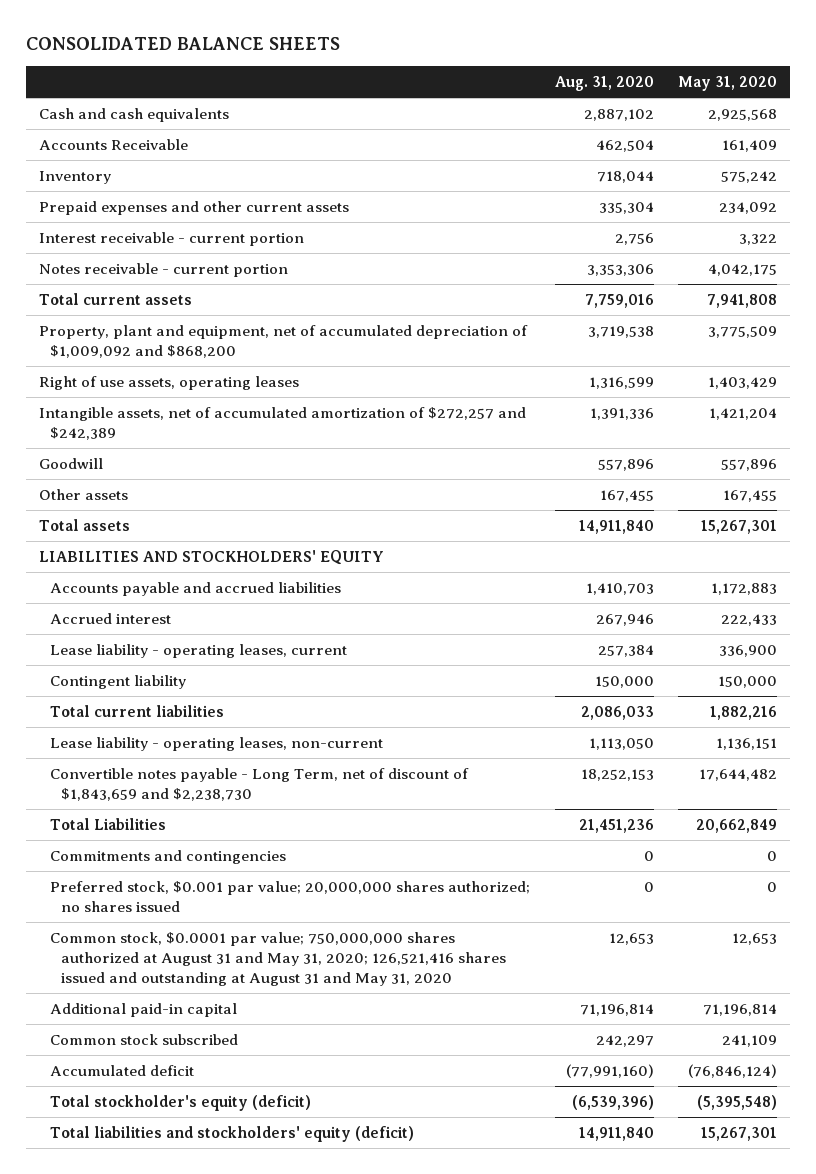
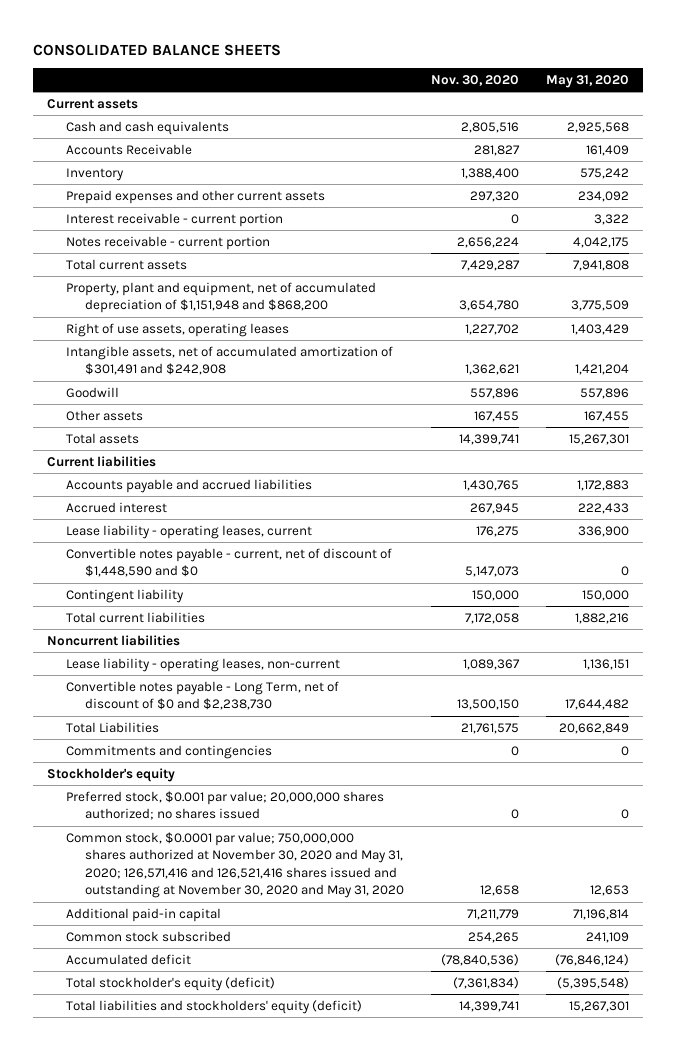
- | Aug. 31, 2020 | May 31, 2020
+ | Nov. 30, 2020 | May 31, 2020
+ Current assets
- Property, plant and equipment, net of accumulated depreciation of $1,009,092 and $868,200 | 3,719,538 | 3,775,509
+ Property, plant and equipment, net of accumulated depreciation of $1,151,948 and $868,200 | 3,654,780 | 3,775,509
- Intangible assets, net of accumulated amortization of $272,257 and $242,389 | 1,391,336 | 1,421,204
+ Intangible assets, net of accumulated amortization of $301,491 and $242,908 | 1,362,621 | 1,421,204
- LIABILITIES AND STOCKHOLDERS' EQUITY
+ Current liabilities
+ Convertible notes payable - current, net of discount of $1,448,590 and $0 | 5,147,073 | 0
+ Noncurrent liabilities
- Convertible notes payable - Long Term, net of discount of $1,843,659 and $2,238,730 | 18,252,153 | 17,644,482
+ Convertible notes payable - Long Term, net of discount of $0 and $2,238,730 | 13,500,150 | 17,644,482
+ Stockholder's equity
- Common stock, $0.0001 par value; 750,000,000 shares authorized at August 31 and May 31, 2020; 126,521,416 shares issued and outstanding at August 31 and May 31, 2020 | 12,653 | 12,653
+ Common stock, $0.0001 par value; 750,000,000 shares authorized at November 30, 2020 and May 31, 2020; 126,571,416 and 126,521,416 shares issued and outstanding at November 30, 2020 and May 31, 2020 | 12,658 | 12,653

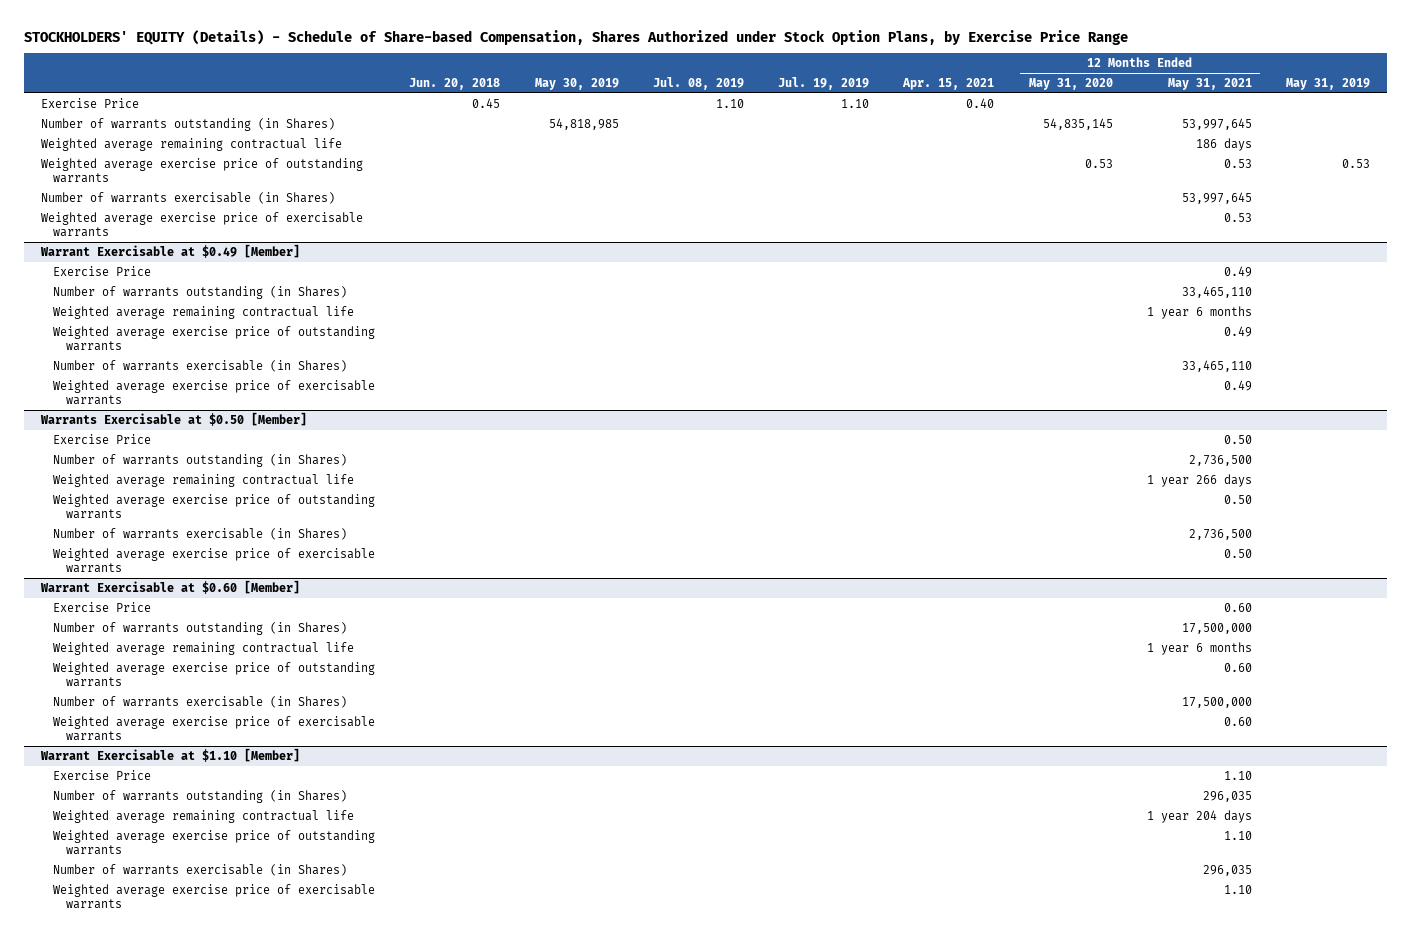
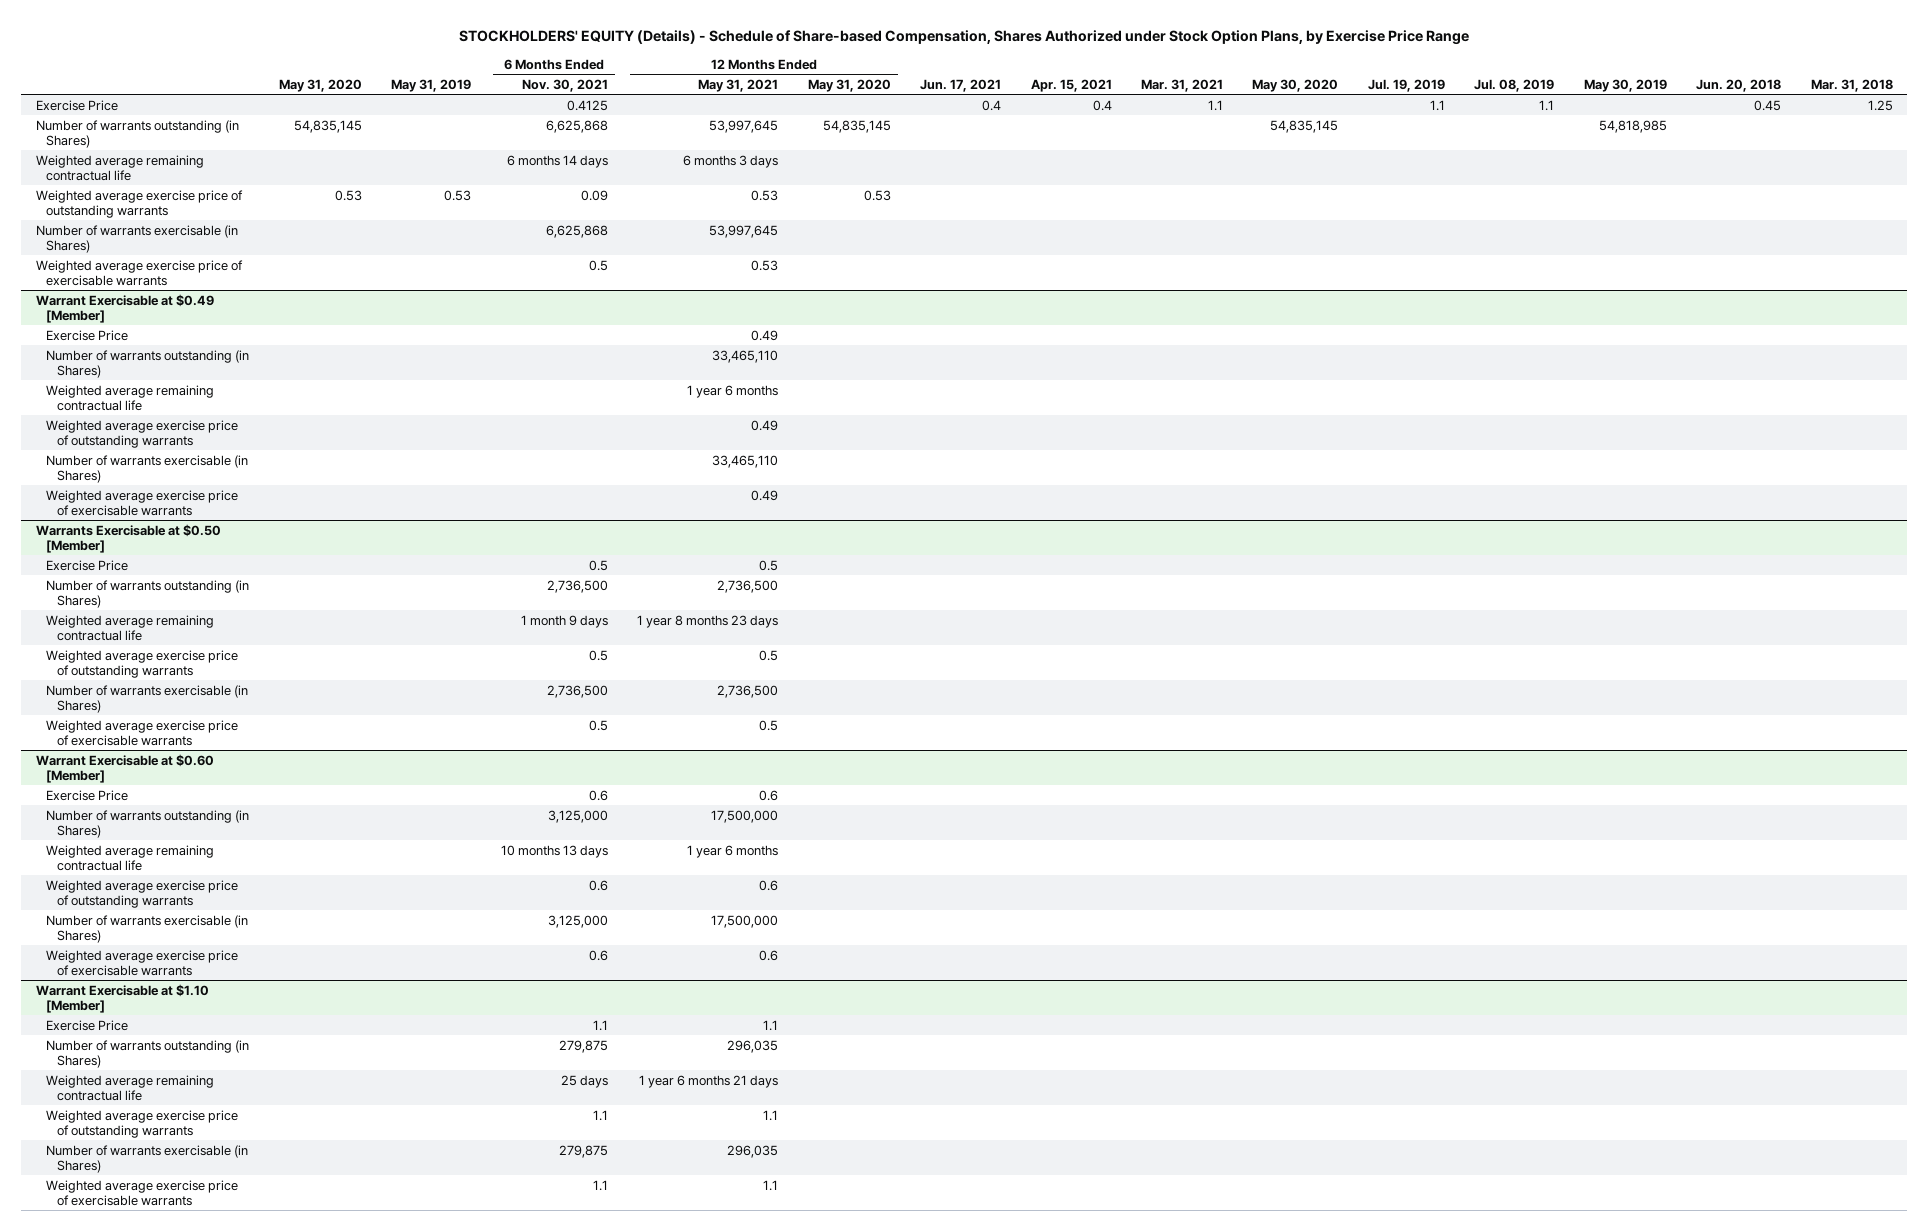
- | Jun. 20, 2018 | May 30, 2019 | Jul. 08, 2019 | Jul. 19, 2019 | Apr. 15, 2021 | 12 Months Ended May 31, 2020 | 12 Months Ended May 31, 2021 | May 31, 2019
+ | May 31, 2020 | May 31, 2019 | 6 Months Ended Nov. 30, 2021 | 12 Months Ended May 31, 2021 | 12 Months Ended May 31, 2020 | Jun. 17, 2021 | Apr. 15, 2021 | Mar. 31, 2021 | May 30, 2020 | Jul. 19, 2019 | Jul. 08, 2019 | May 30, 2019 | Jun. 20, 2018 | Mar. 31, 2018
- Exercise Price | 0.45 | | 1.10 | 1.10 | 0.40 | | |
+ Exercise Price | | | 0.4125 | | | 0.4 | 0.4 | 1.1 | | 1.1 | 1.1 | | 0.45 | 1.25
- Weighted average remaining contractual life | | | | | | | 186 days |
+ Weighted average remaining contractual life | | | 6 months 14 days | 6 months 3 days | | | | | | | | | |
@ Warrants Exercisable at $0.50 [Member]
- Exercise Price | | | | | | | 0.50 |
+ Exercise Price | | | 0.5 | 0.5 | | | | | | | | | |
- Weighted average remaining contractual life | | | | | | | 1 year 266 days |
- Weighted average exercise price of outstanding warrants | | | | | | | 0.50 |
+ Weighted average remaining contractual life | | | 1 month 9 days | 1 year 8 months 23 days | | | | | | | | | |
+ Weighted average exercise price of outstanding warrants | | | 0.5 | 0.5 | | | | | | | | | |
- Weighted average exercise price of exercisable warrants | | | | | | | 0.50 |
+ Weighted average exercise price of exercisable warrants | | | 0.5 | 0.5 | | | | | | | | | |
@ Warrant Exercisable at $0.60 [Member]
- Exercise Price | | | | | | | 0.60 |
+ Exercise Price | | | 0.6 | 0.6 | | | | | | | | | |
- Weighted average exercise price of outstanding warrants | | | | | | | 0.60 |
+ Weighted average exercise price of outstanding warrants | | | 0.6 | 0.6 | | | | | | | | | |
- Weighted average exercise price of exercisable warrants | | | | | | | 0.60 |
+ Weighted average exercise price of exercisable warrants | | | 0.6 | 0.6 | | | | | | | | | |
@ Warrant Exercisable at $1.10 [Member]
- Exercise Price | | | | | | | 1.10 |
+ Exercise Price | | | 1.1 | 1.1 | | | | | | | | | |
- Weighted average remaining contractual life | | | | | | | 1 year 204 days |
- Weighted average exercise price of outstanding warrants | | | | | | | 1.10 |
+ Weighted average remaining contractual life | | | 25 days | 1 year 6 months 21 days | | | | | | | | | |
+ Weighted average exercise price of outstanding warrants | | | 1.1 | 1.1 | | | | | | | | | |
- Weighted average exercise price of exercisable warrants | | | | | | | 1.10 |
+ Weighted average exercise price of exercisable warrants | | | 1.1 | 1.1 | | | | | | | | | |

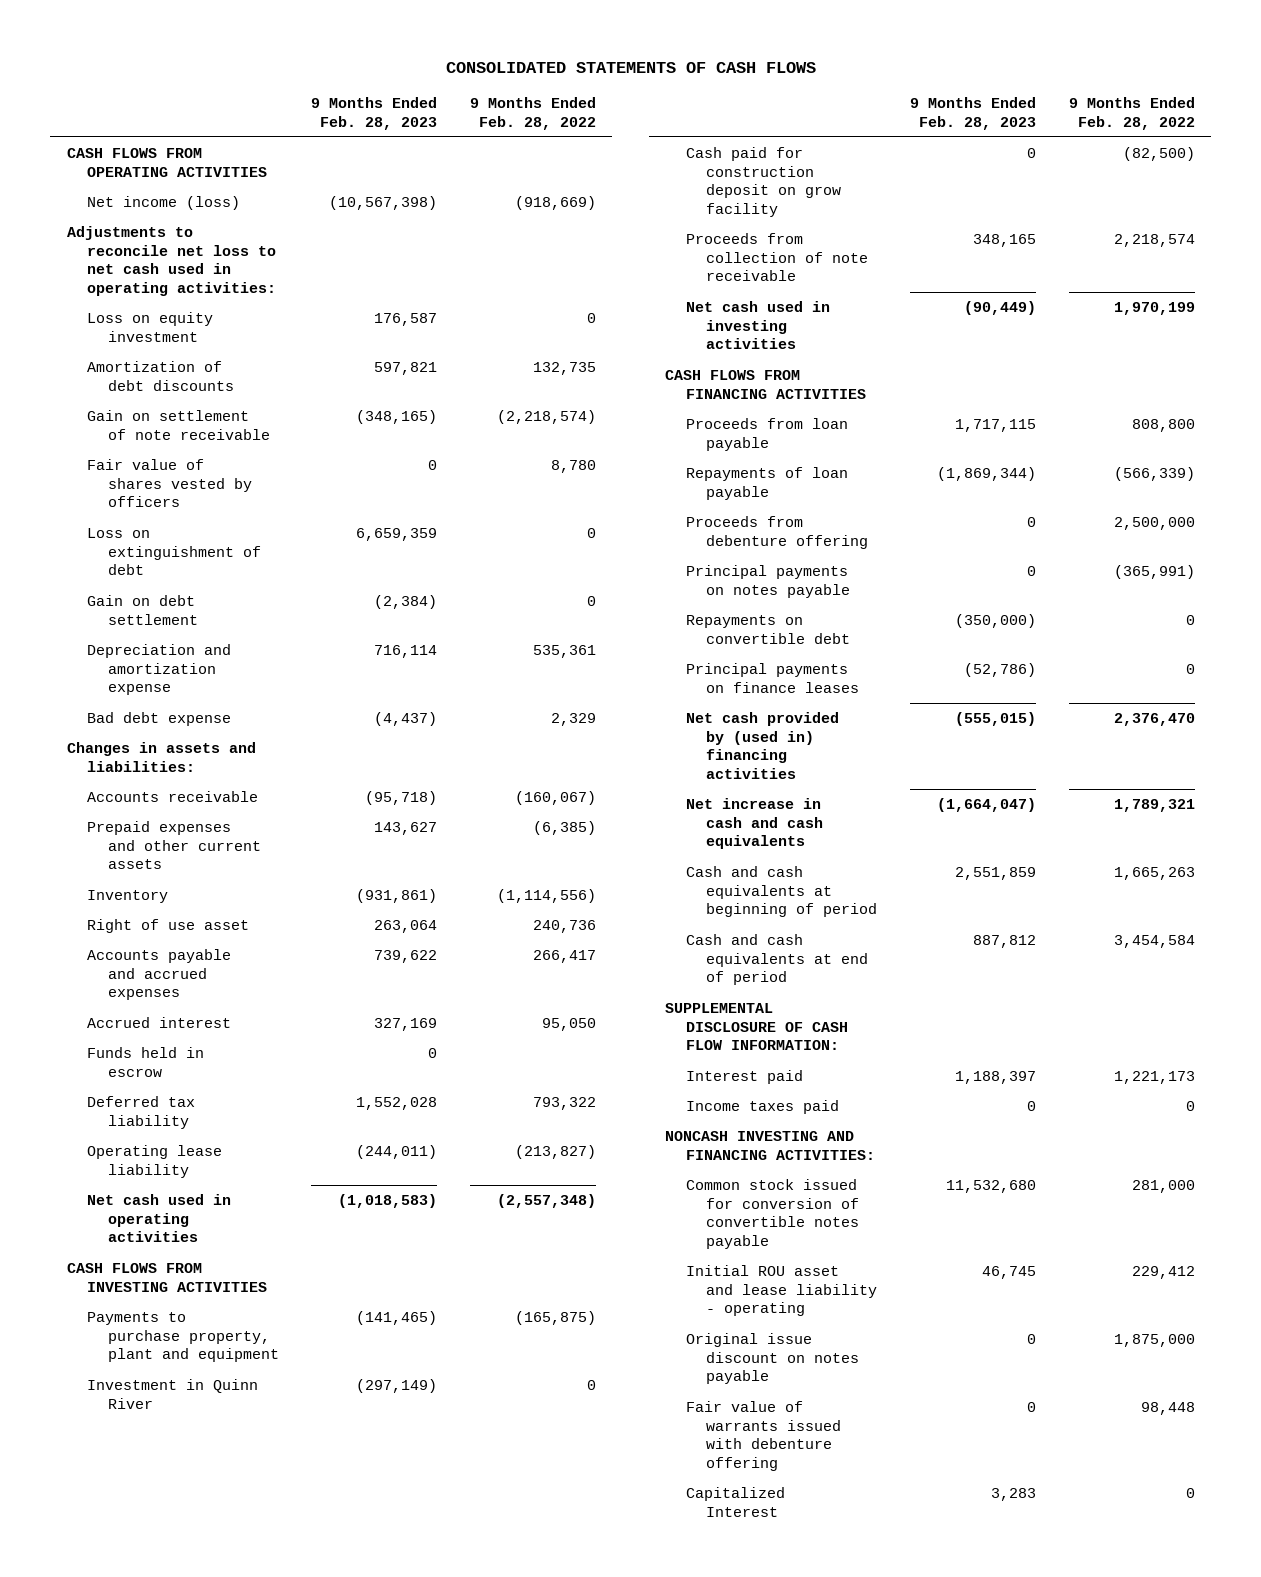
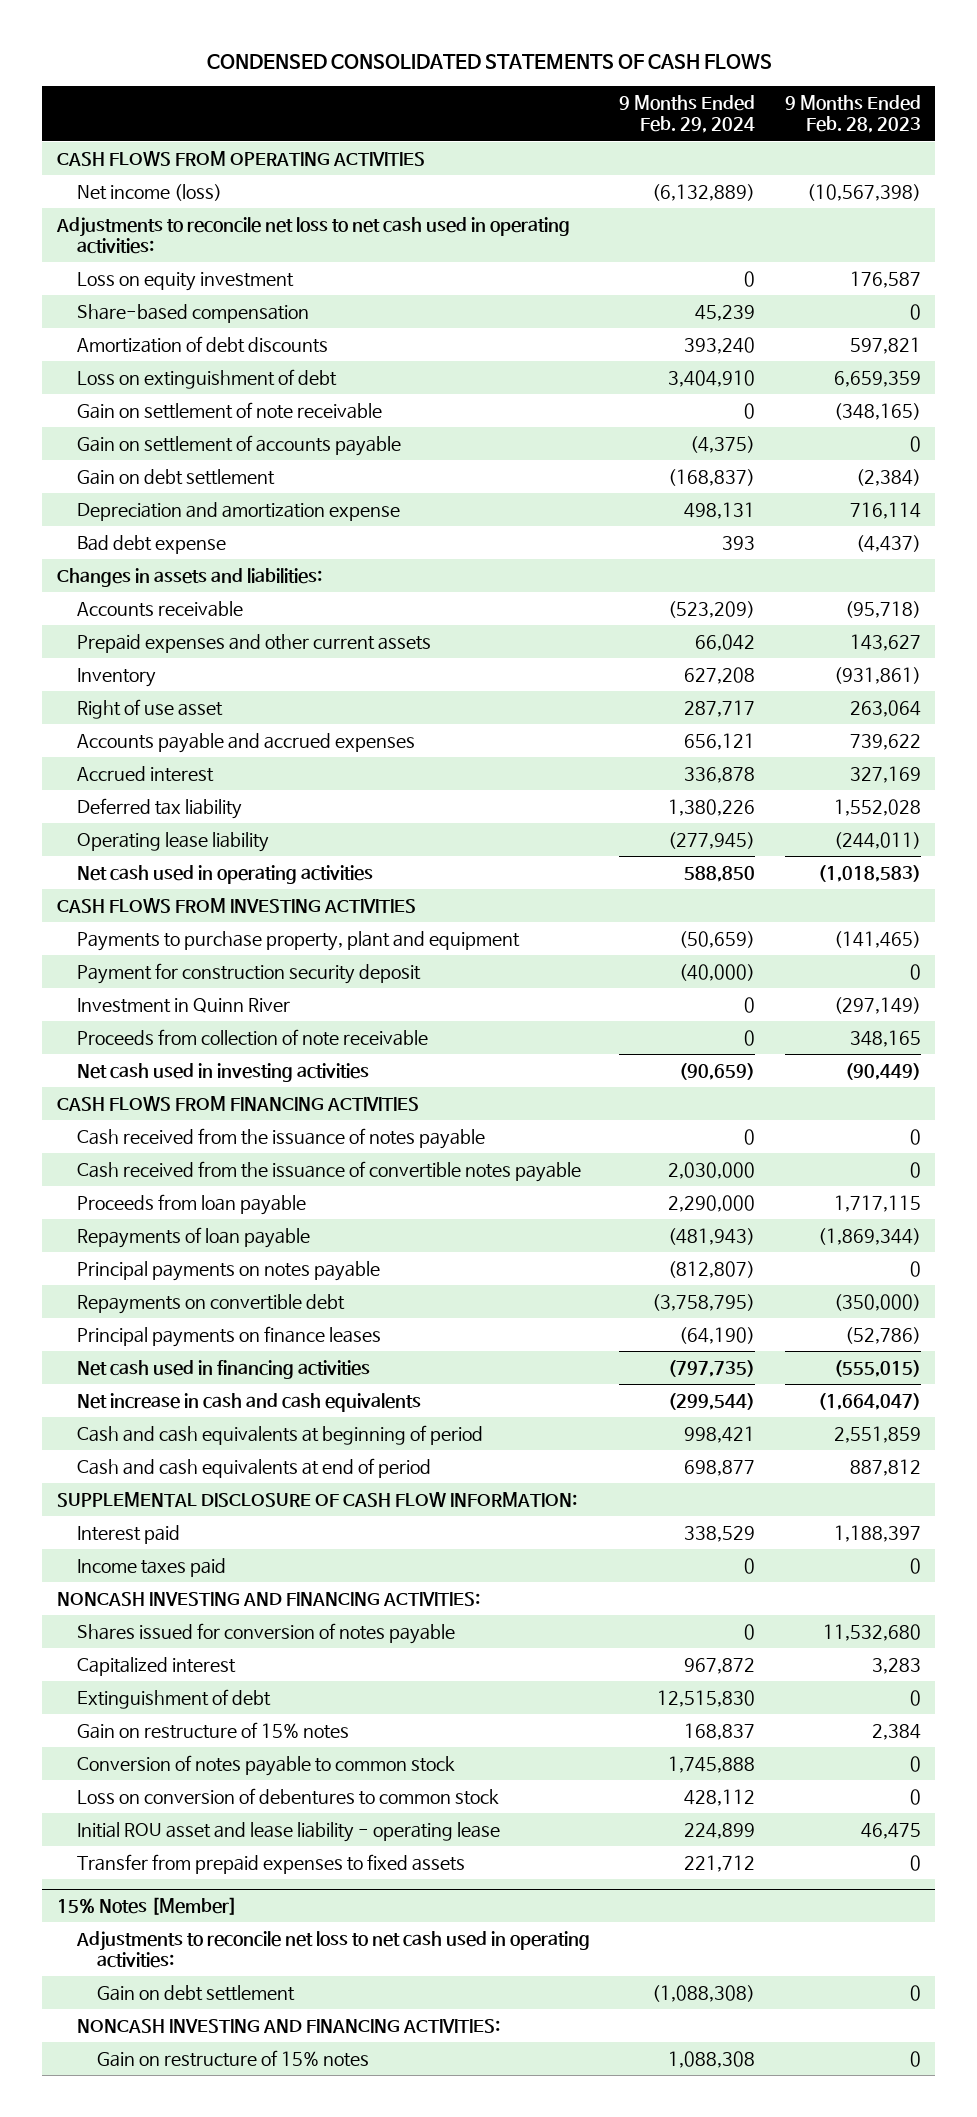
- CONSOLIDATED STATEMENTS OF CASH FLOWS
+ CONDENSED CONSOLIDATED STATEMENTS OF CASH FLOWS
- | 9 Months Ended Feb. 28, 2023 | 9 Months Ended Feb. 28, 2022
+ | 9 Months Ended Feb. 29, 2024 | 9 Months Ended Feb. 28, 2023
+ Share-based compensation | 45,239 | 0
- Fair value of shares vested by officers | 0 | 8,780
moved down: Gain on settlement of note receivable | 0 | (348,165)
+ Gain on settlement of accounts payable | (4,375) | 0
- Funds held in escrow | 0 |
+ Payment for construction security deposit | (40,000) | 0
- Cash paid for construction deposit on grow facility | 0 | (82,500)
+ Cash received from the issuance of notes payable | 0 | 0
+ Cash received from the issuance of convertible notes payable | 2,030,000 | 0
- Proceeds from debenture offering | 0 | 2,500,000
- Net cash provided by (used in) financing activities | (555,015) | 2,376,470
+ Net cash used in financing activities | (797,735) | (555,015)
- Common stock issued for conversion of convertible notes payable | 11,532,680 | 281,000
- Initial ROU asset and lease liability - operating | 46,745 | 229,412
- Original issue discount on notes payable | 0 | 1,875,000
- Fair value of warrants issued with debenture offering | 0 | 98,448
- Capitalized Interest | 3,283 | 0
+ Shares issued for conversion of notes payable | 0 | 11,532,680
+ Capitalized interest | 967,872 | 3,283
+ Extinguishment of debt | 12,515,830 | 0
+ Gain on restructure of 15% notes | 168,837 | 2,384
+ Conversion of notes payable to common stock | 1,745,888 | 0
+ Loss on conversion of debentures to common stock | 428,112 | 0
+ Initial ROU asset and lease liability - operating lease | 224,899 | 46,475
+ Transfer from prepaid expenses to fixed assets | 221,712 | 0
+ 15% Notes [Member]
+ Adjustments to reconcile net loss to net cash used in operating activities:
+ Gain on debt settlement | (1,088,308) | 0
+ NONCASH INVESTING AND FINANCING ACTIVITIES:
+ Gain on restructure of 15% notes | 1,088,308 | 0

